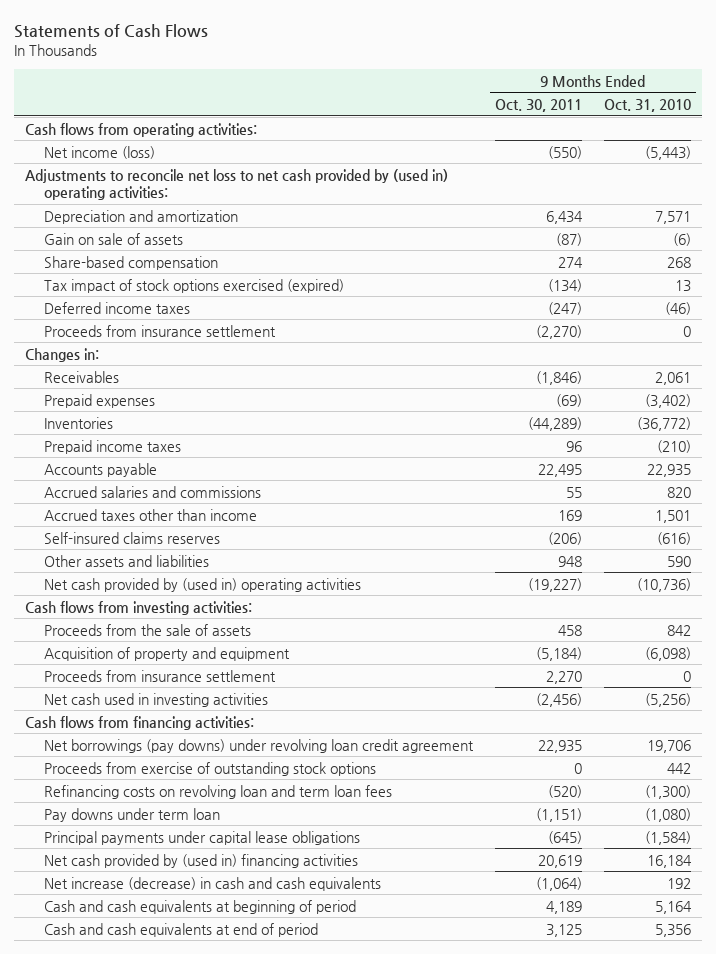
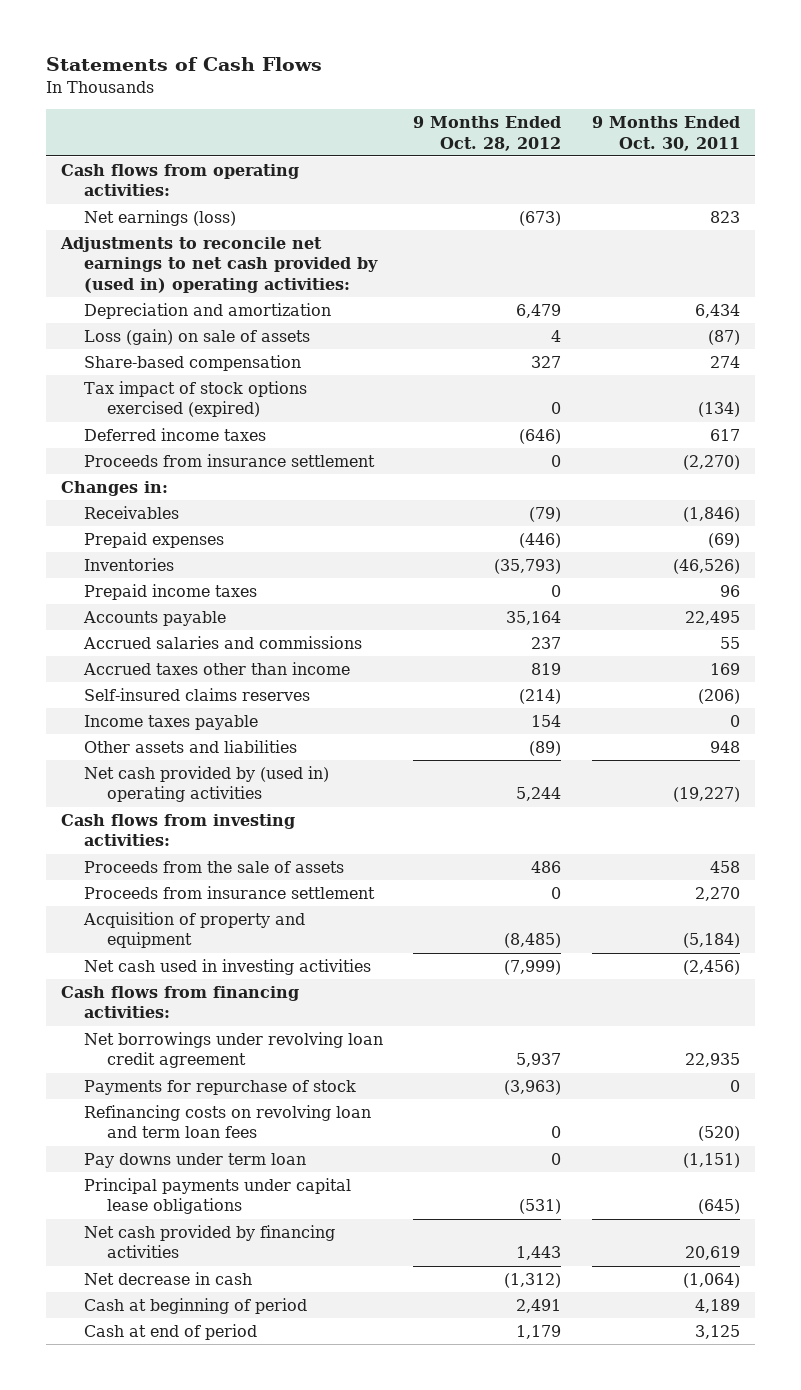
- | 9 Months Ended Oct. 30, 2011 | 9 Months Ended Oct. 31, 2010
+ | 9 Months Ended Oct. 28, 2012 | 9 Months Ended Oct. 30, 2011
- Net income (loss) | (550) | (5,443)
- Adjustments to reconcile net loss to net cash provided by (used in) operating activities:
+ Net earnings (loss) | (673) | 823
+ Adjustments to reconcile net earnings to net cash provided by (used in) operating activities:
- Gain on sale of assets | (87) | (6)
+ Loss (gain) on sale of assets | 4 | (87)
- Deferred income taxes | (247) | (46)
+ Deferred income taxes | (646) | 617
- Inventories | (44,289) | (36,772)
+ Inventories | (35,793) | (46,526)
+ Income taxes payable | 154 | 0
moved down: Acquisition of property and equipment | (8,485) | (5,184)
- Net borrowings (pay downs) under revolving loan credit agreement | 22,935 | 19,706
- Proceeds from exercise of outstanding stock options | 0 | 442
+ Net borrowings under revolving loan credit agreement | 5,937 | 22,935
+ Payments for repurchase of stock | (3,963) | 0
- Net cash provided by (used in) financing activities | 20,619 | 16,184
- Net increase (decrease) in cash and cash equivalents | (1,064) | 192
- Cash and cash equivalents at beginning of period | 4,189 | 5,164
- Cash and cash equivalents at end of period | 3,125 | 5,356
+ Net cash provided by financing activities | 1,443 | 20,619
+ Net decrease in cash | (1,312) | (1,064)
+ Cash at beginning of period | 2,491 | 4,189
+ Cash at end of period | 1,179 | 3,125

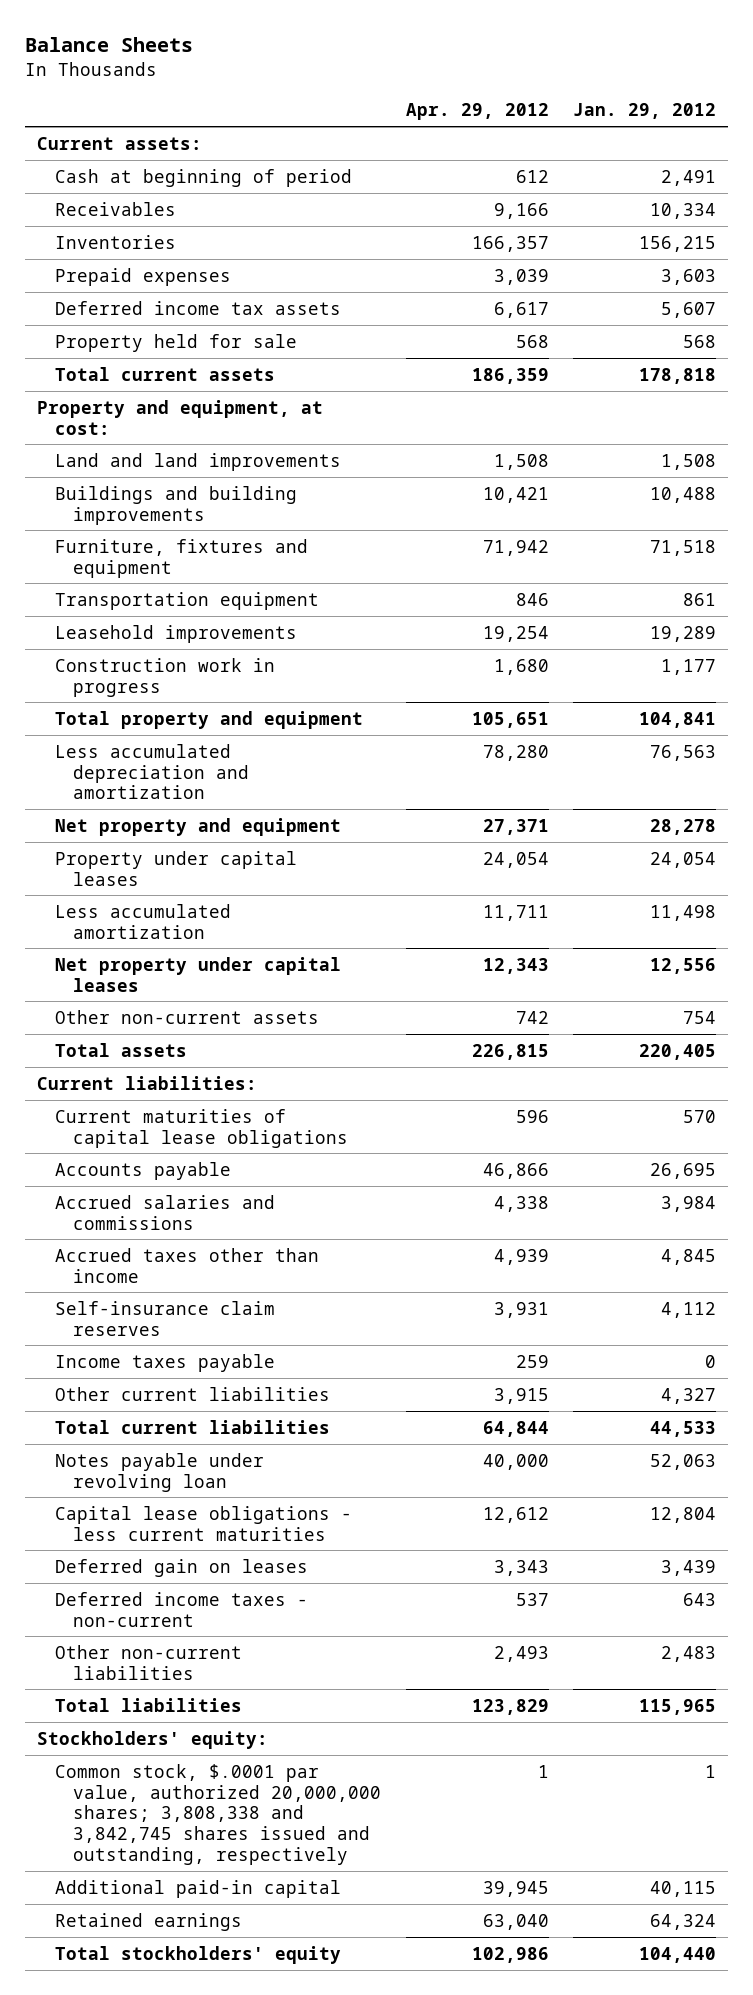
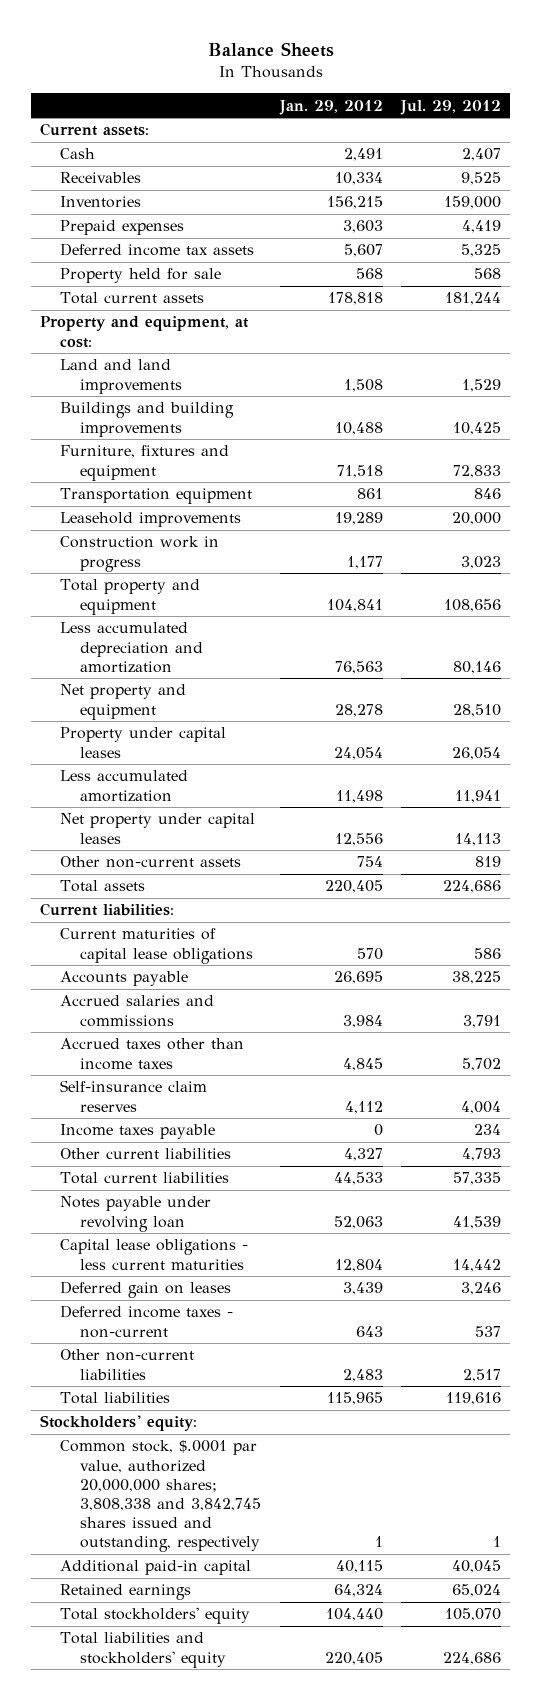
- | Apr. 29, 2012 | Jan. 29, 2012
+ | Jan. 29, 2012 | Jul. 29, 2012
- Cash at beginning of period | 612 | 2,491
+ Cash | 2,491 | 2,407
- Accrued taxes other than income | 4,939 | 4,845
+ Accrued taxes other than income taxes | 4,845 | 5,702
+ Total liabilities and stockholders' equity | 220,405 | 224,686

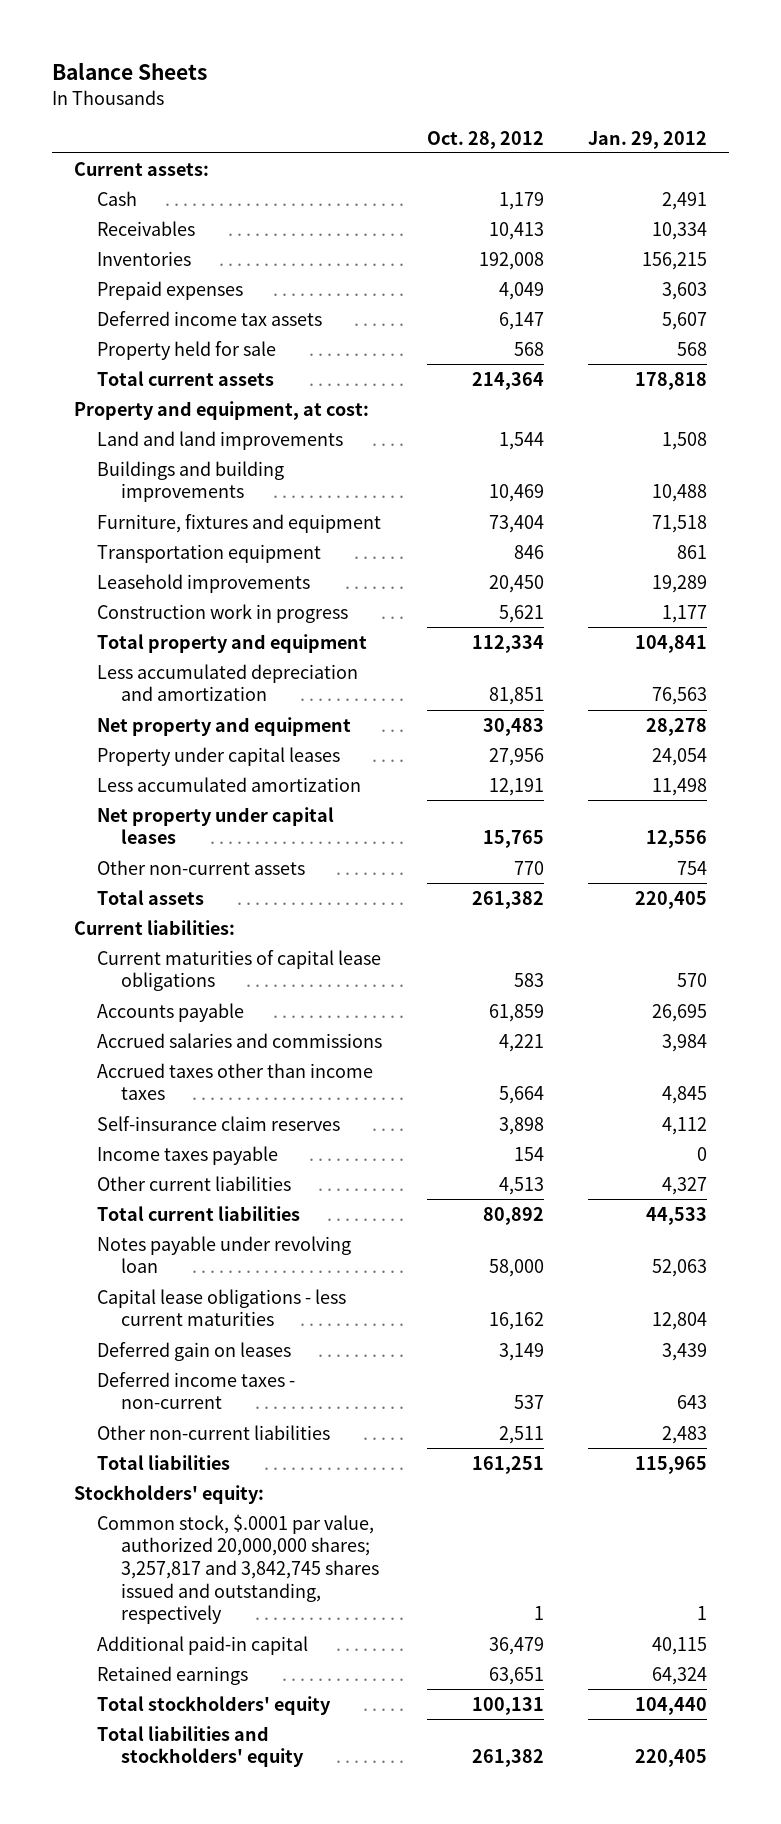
- | Jan. 29, 2012 | Jul. 29, 2012
+ | Oct. 28, 2012 | Jan. 29, 2012
- Common stock, $.0001 par value, authorized 20,000,000 shares; 3,808,338 and 3,842,745 shares issued and outstanding, respectively | 1 | 1
+ Common stock, $.0001 par value, authorized 20,000,000 shares; 3,257,817 and 3,842,745 shares issued and outstanding, respectively | 1 | 1

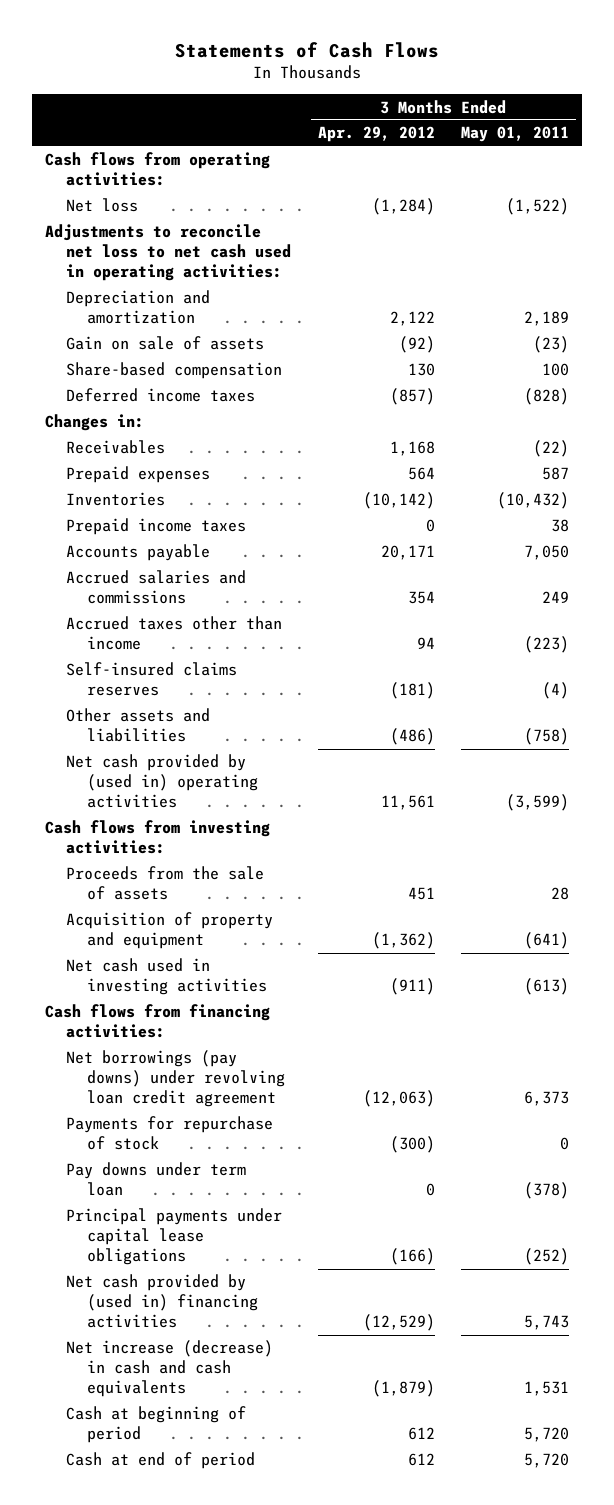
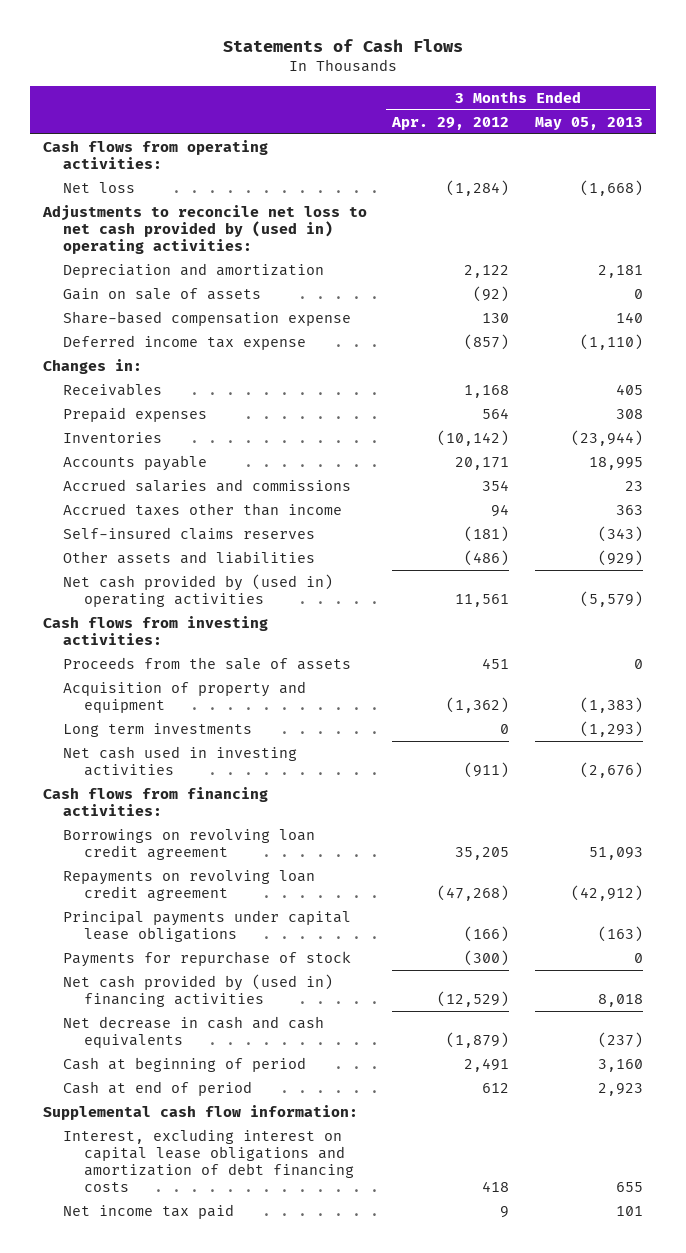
- | 3 Months Ended Apr. 29, 2012 | 3 Months Ended May 01, 2011
+ | 3 Months Ended Apr. 29, 2012 | 3 Months Ended May 05, 2013
- Adjustments to reconcile net loss to net cash used in operating activities:
+ Adjustments to reconcile net loss to net cash provided by (used in) operating activities:
- Share-based compensation | 130 | 100
- Deferred income taxes | (857) | (828)
+ Share-based compensation expense | 130 | 140
+ Deferred income tax expense | (857) | (1,110)
- Prepaid income taxes | 0 | 38
+ Long term investments | 0 | (1,293)
- Net borrowings (pay downs) under revolving loan credit agreement | (12,063) | 6,373
- Pay downs under term loan | 0 | (378)
+ Borrowings on revolving loan credit agreement | 35,205 | 51,093
+ Repayments on revolving loan credit agreement | (47,268) | (42,912)
moved down: Payments for repurchase of stock | (300) | 0
- Net increase (decrease) in cash and cash equivalents | (1,879) | 1,531
- Cash at beginning of period | 612 | 5,720
+ Net decrease in cash and cash equivalents | (1,879) | (237)
+ Cash at beginning of period | 2,491 | 3,160
+ Supplemental cash flow information:
+ Interest, excluding interest on capital lease obligations and amortization of debt financing costs | 418 | 655
+ Net income tax paid | 9 | 101

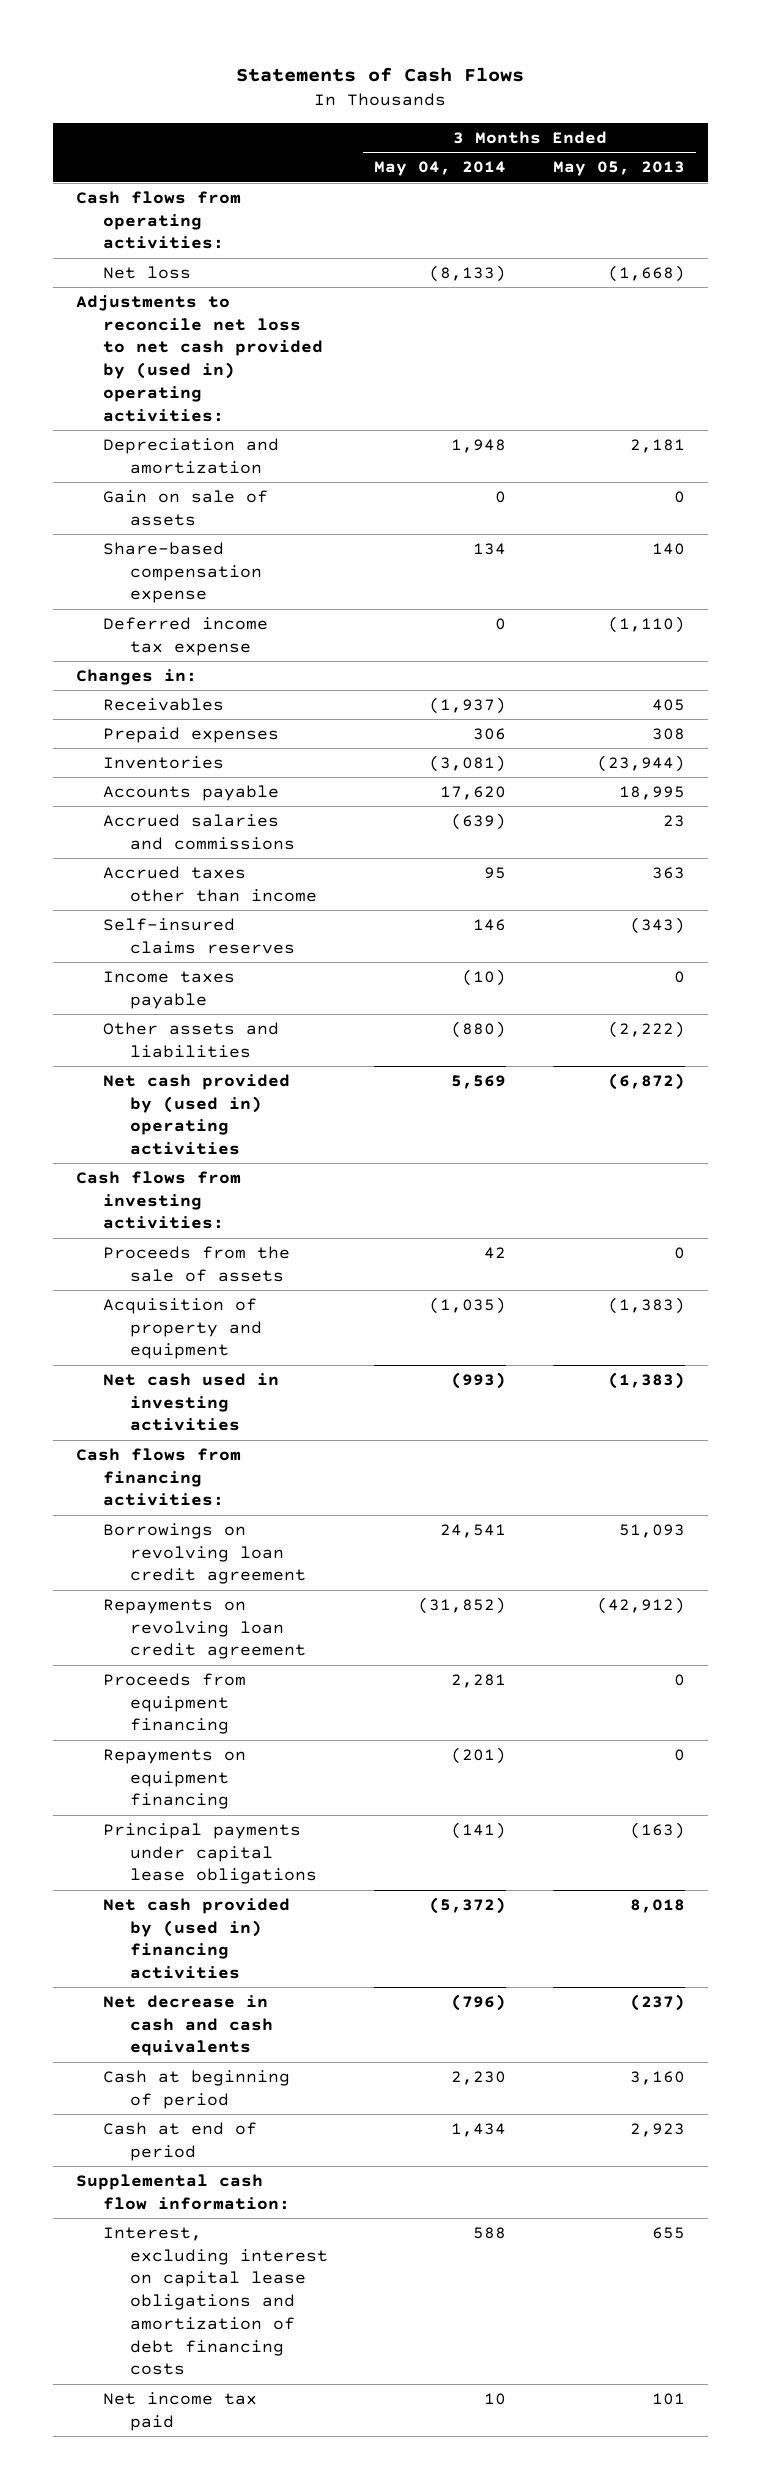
- | 3 Months Ended Apr. 29, 2012 | 3 Months Ended May 05, 2013
+ | 3 Months Ended May 04, 2014 | 3 Months Ended May 05, 2013
- Other assets and liabilities | (486) | (929)
- Net cash provided by (used in) operating activities | 11,561 | (5,579)
+ Income taxes payable | (10) | 0
+ Other assets and liabilities | (880) | (2,222)
+ Net cash provided by (used in) operating activities | 5,569 | (6,872)
- Long term investments | 0 | (1,293)
- Net cash used in investing activities | (911) | (2,676)
+ Net cash used in investing activities | (993) | (1,383)
+ Proceeds from equipment financing | 2,281 | 0
+ Repayments on equipment financing | (201) | 0
- Payments for repurchase of stock | (300) | 0

